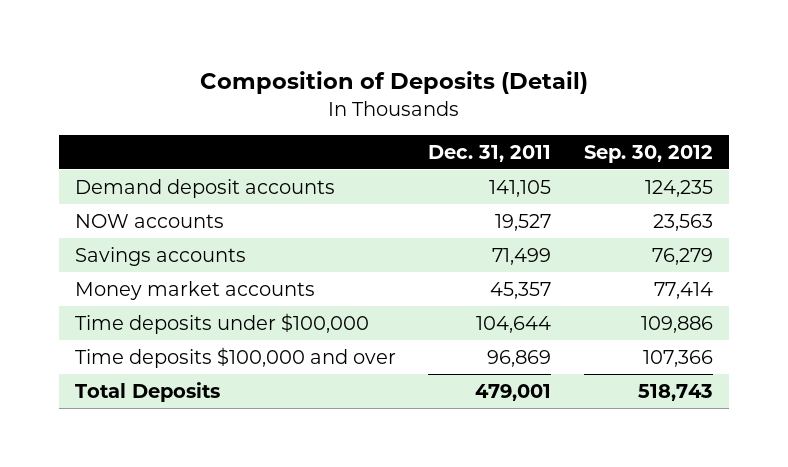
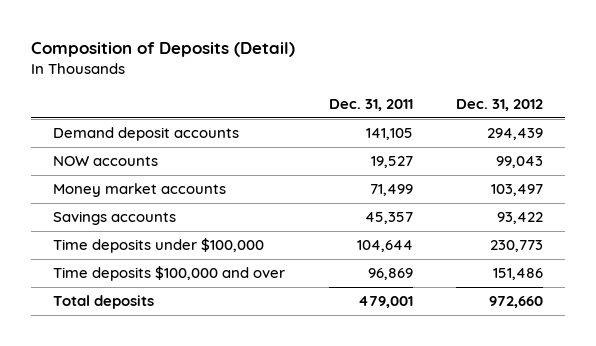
- | Dec. 31, 2011 | Sep. 30, 2012
+ | Dec. 31, 2011 | Dec. 31, 2012
- Savings accounts | 71,499 | 76,279
- Money market accounts | 45,357 | 77,414
+ Money market accounts | 71,499 | 103,497
+ Savings accounts | 45,357 | 93,422
- Total Deposits | 479,001 | 518,743
+ Total deposits | 479,001 | 972,660

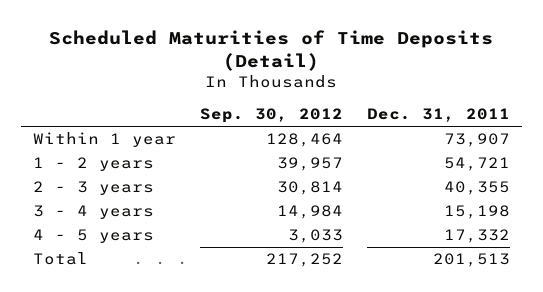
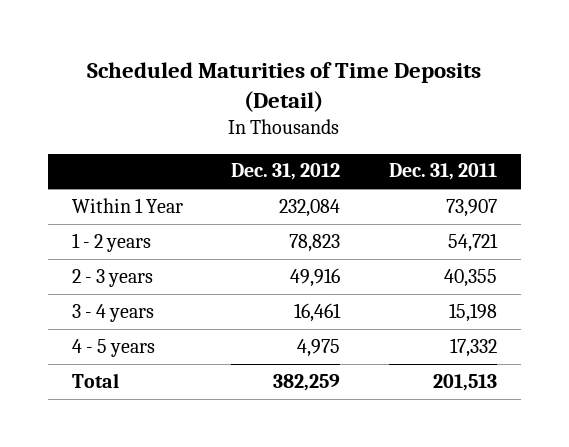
- | Sep. 30, 2012 | Dec. 31, 2011
+ | Dec. 31, 2012 | Dec. 31, 2011
- Within 1 year | 128,464 | 73,907
+ Within 1 Year | 232,084 | 73,907

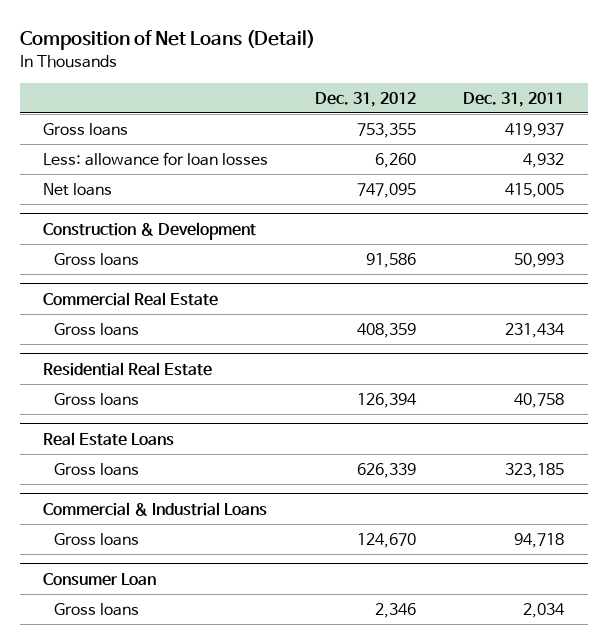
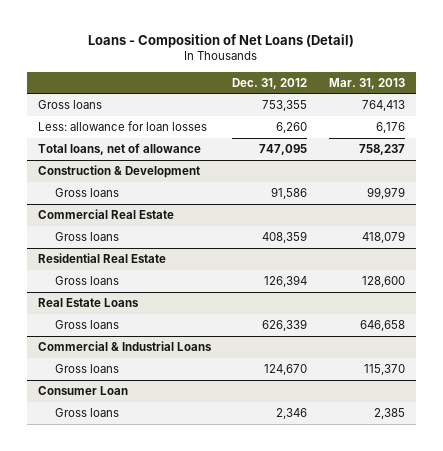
- Composition of Net Loans (Detail)
+ Loans - Composition of Net Loans (Detail)
- | Dec. 31, 2012 | Dec. 31, 2011
+ | Dec. 31, 2012 | Mar. 31, 2013
- Net loans | 747,095 | 415,005
+ Total loans, net of allowance | 747,095 | 758,237

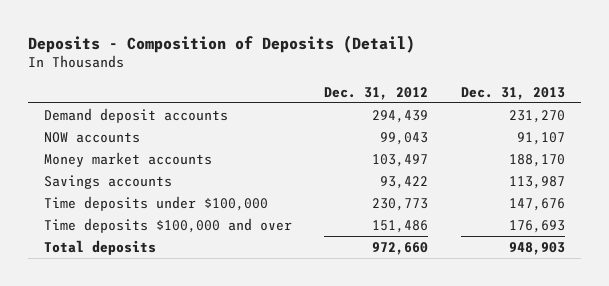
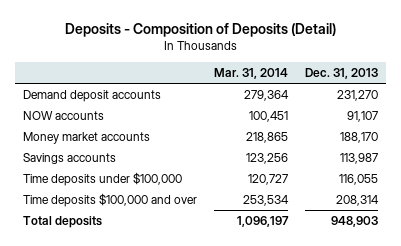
- | Dec. 31, 2012 | Dec. 31, 2013
+ | Mar. 31, 2014 | Dec. 31, 2013
- Time deposits under $100,000 | 230,773 | 147,676
- Time deposits $100,000 and over | 151,486 | 176,693
+ Time deposits under $100,000 | 120,727 | 116,055
+ Time deposits $100,000 and over | 253,534 | 208,314

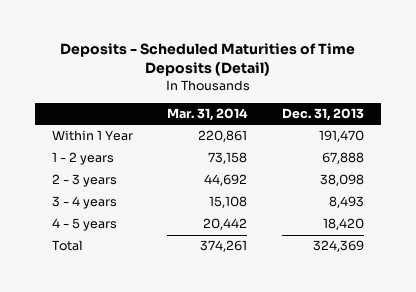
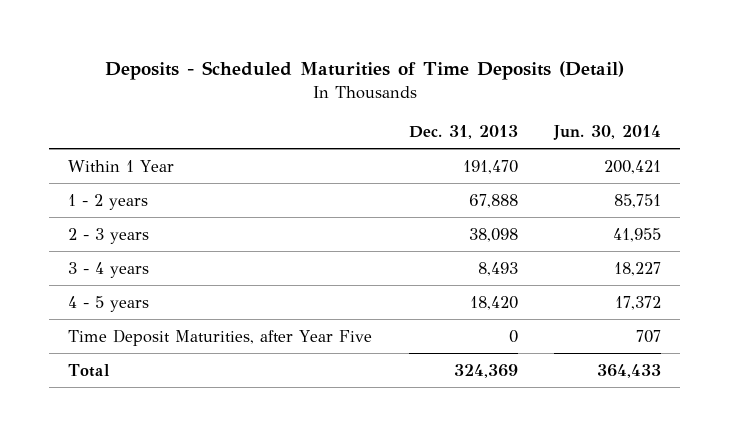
- | Mar. 31, 2014 | Dec. 31, 2013
+ | Dec. 31, 2013 | Jun. 30, 2014
+ Time Deposit Maturities, after Year Five | 0 | 707

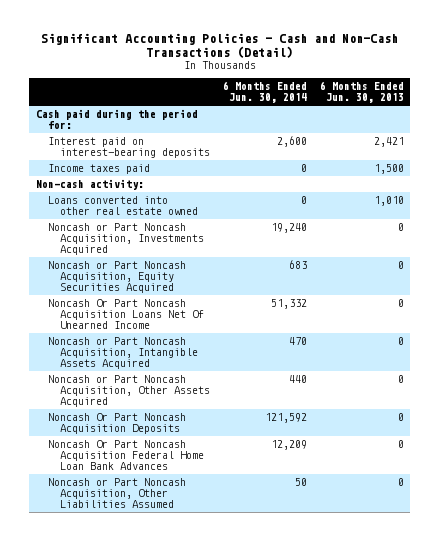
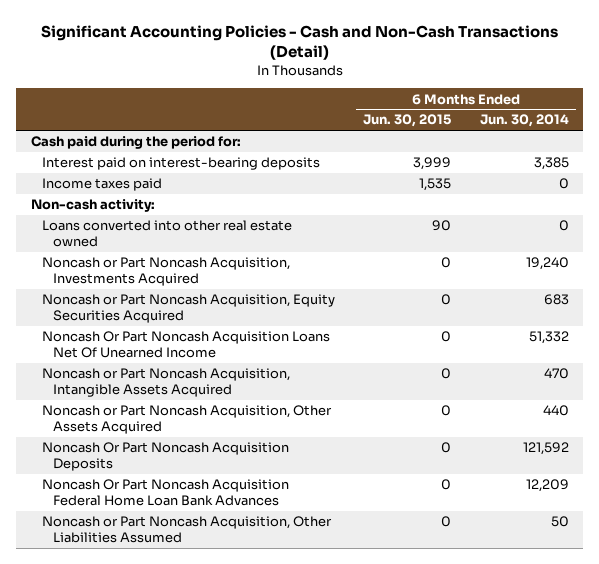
- | 6 Months Ended Jun. 30, 2014 | 6 Months Ended Jun. 30, 2013
+ | 6 Months Ended Jun. 30, 2015 | 6 Months Ended Jun. 30, 2014
- Interest paid on interest-bearing deposits | 2,600 | 2,421
+ Interest paid on interest-bearing deposits | 3,999 | 3,385

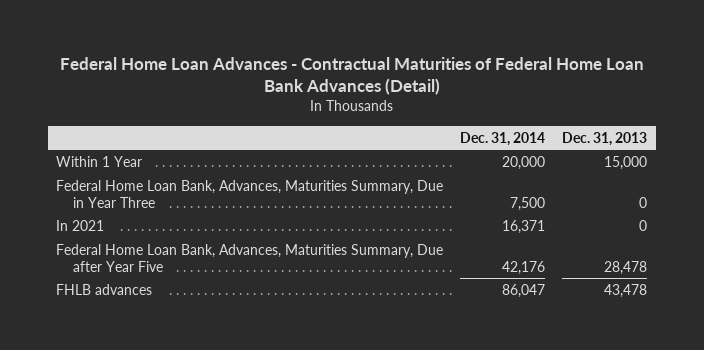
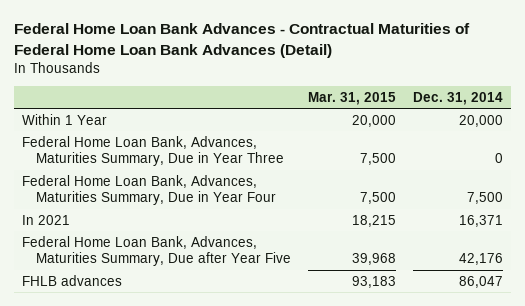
- Federal Home Loan Advances - Contractual Maturities of Federal Home Loan Bank Advances (Detail)
+ Federal Home Loan Bank Advances - Contractual Maturities of Federal Home Loan Bank Advances (Detail)
- | Dec. 31, 2014 | Dec. 31, 2013
+ | Mar. 31, 2015 | Dec. 31, 2014
- Federal Home Loan Bank, Advances, Maturities Summary, Due in Year Three | 7,500 | 0
+ Federal Home Loan Bank, Advances, Maturities Summary, Due in Year Three | 7,500 | 0
+ Federal Home Loan Bank, Advances, Maturities Summary, Due in Year Four | 7,500 | 7,500

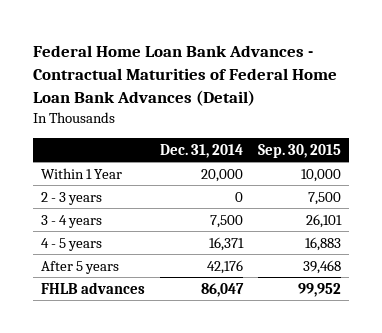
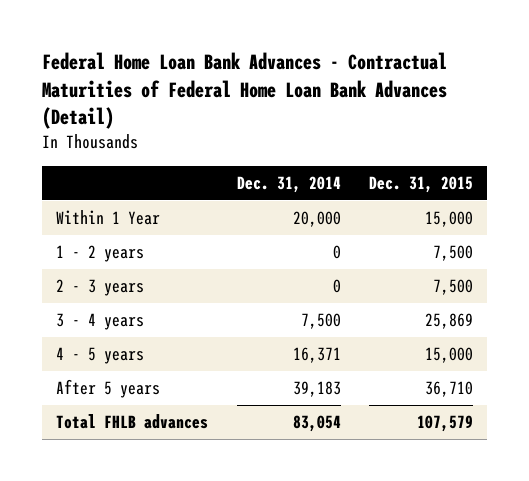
- | Dec. 31, 2014 | Sep. 30, 2015
+ | Dec. 31, 2014 | Dec. 31, 2015
+ 1 - 2 years | 0 | 7,500
- After 5 years | 42,176 | 39,468
- FHLB advances | 86,047 | 99,952
+ After 5 years | 39,183 | 36,710
+ Total FHLB advances | 83,054 | 107,579

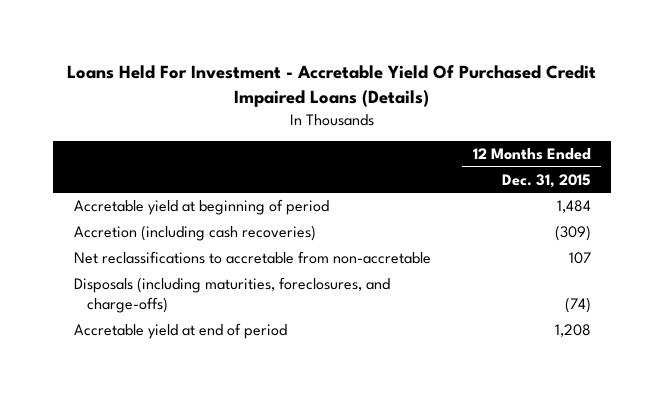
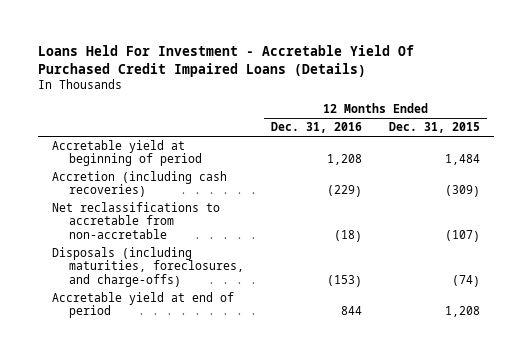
- | 12 Months Ended Dec. 31, 2015
+ | 12 Months Ended Dec. 31, 2016 | 12 Months Ended Dec. 31, 2015
- Net reclassifications to accretable from non-accretable | 107
+ Net reclassifications to accretable from non-accretable | (18) | (107)

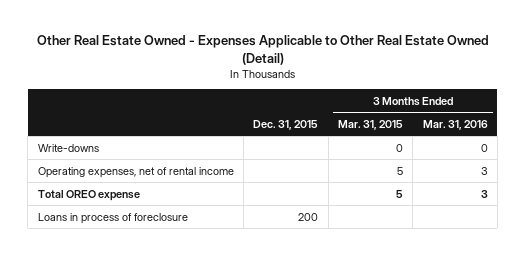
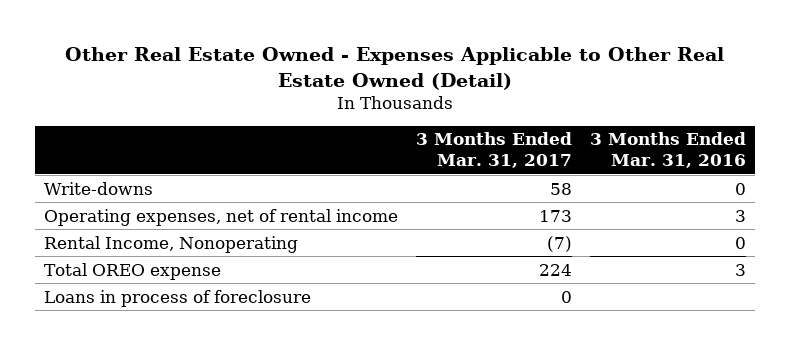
- | Dec. 31, 2015 | 3 Months Ended Mar. 31, 2015 | 3 Months Ended Mar. 31, 2016
+ | 3 Months Ended Mar. 31, 2017 | 3 Months Ended Mar. 31, 2016
+ Rental Income, Nonoperating | (7) | 0

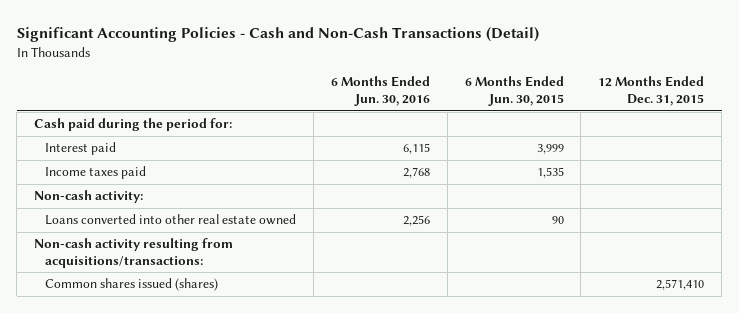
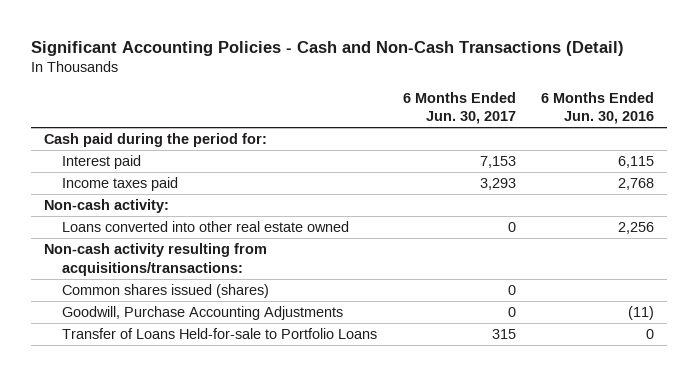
- | 6 Months Ended Jun. 30, 2016 | 6 Months Ended Jun. 30, 2015 | 12 Months Ended Dec. 31, 2015
+ | 6 Months Ended Jun. 30, 2017 | 6 Months Ended Jun. 30, 2016
+ Goodwill, Purchase Accounting Adjustments | 0 | (11)
+ Transfer of Loans Held-for-sale to Portfolio Loans | 315 | 0

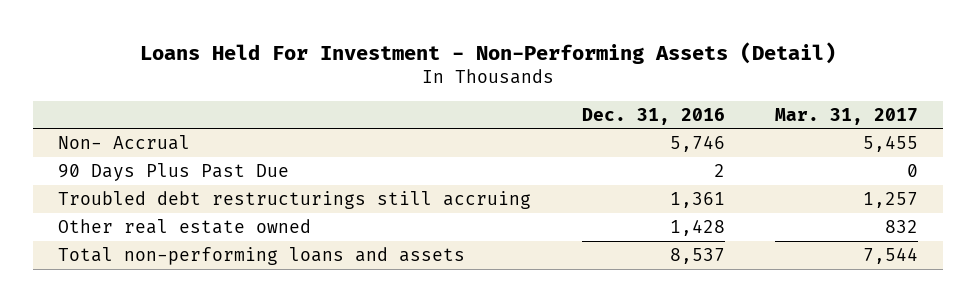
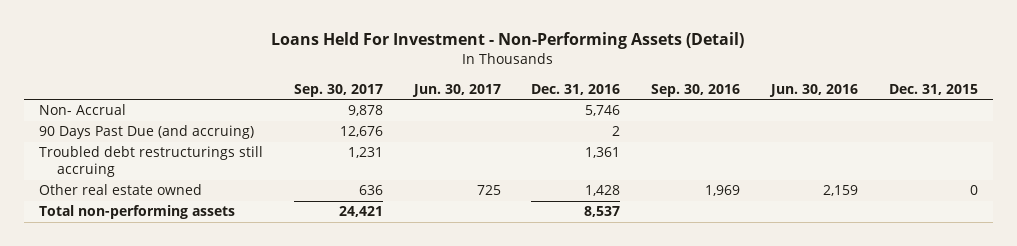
- | Dec. 31, 2016 | Mar. 31, 2017
+ | Sep. 30, 2017 | Jun. 30, 2017 | Dec. 31, 2016 | Sep. 30, 2016 | Jun. 30, 2016 | Dec. 31, 2015
- 90 Days Plus Past Due | 2 | 0
+ 90 Days Past Due (and accruing) | 12,676 | | 2 | | |
- Total non-performing loans and assets | 8,537 | 7,544
+ Total non-performing assets | 24,421 | | 8,537 | | |

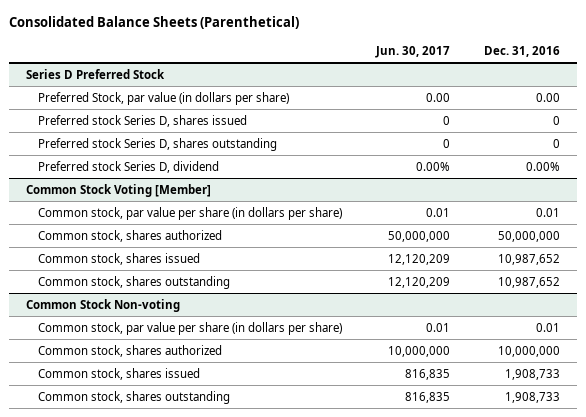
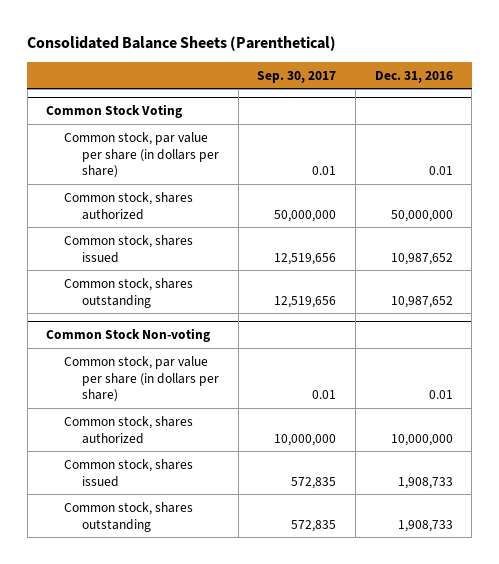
- | Jun. 30, 2017 | Dec. 31, 2016
+ | Sep. 30, 2017 | Dec. 31, 2016
- Series D Preferred Stock
- Preferred Stock, par value (in dollars per share) | 0.00 | 0.00
- Preferred stock Series D, shares issued | 0 | 0
- Preferred stock Series D, shares outstanding | 0 | 0
- Preferred stock Series D, dividend | 0.00% | 0.00%
- Common Stock Voting [Member]
+ Common Stock Voting

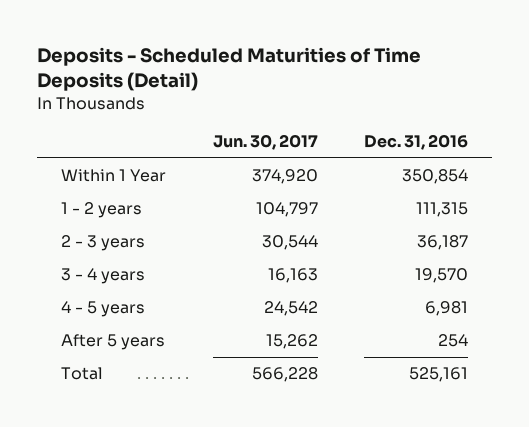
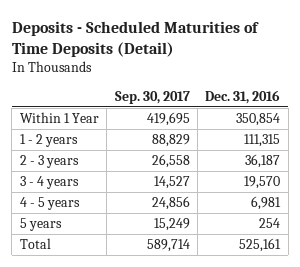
- | Jun. 30, 2017 | Dec. 31, 2016
+ | Sep. 30, 2017 | Dec. 31, 2016
- After 5 years | 15,262 | 254
+ 5 years | 15,249 | 254

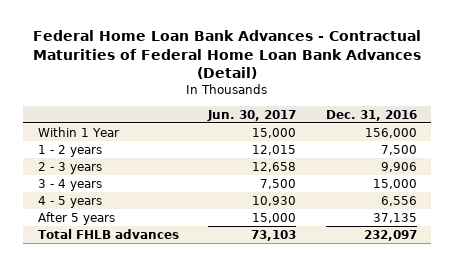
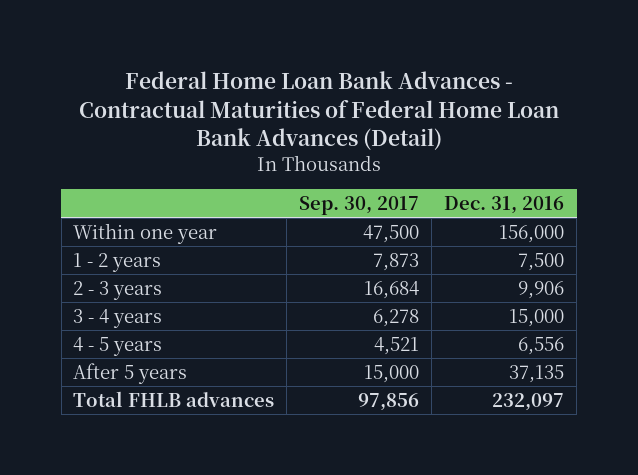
- | Jun. 30, 2017 | Dec. 31, 2016
+ | Sep. 30, 2017 | Dec. 31, 2016
- Within 1 Year | 15,000 | 156,000
+ Within one year | 47,500 | 156,000

